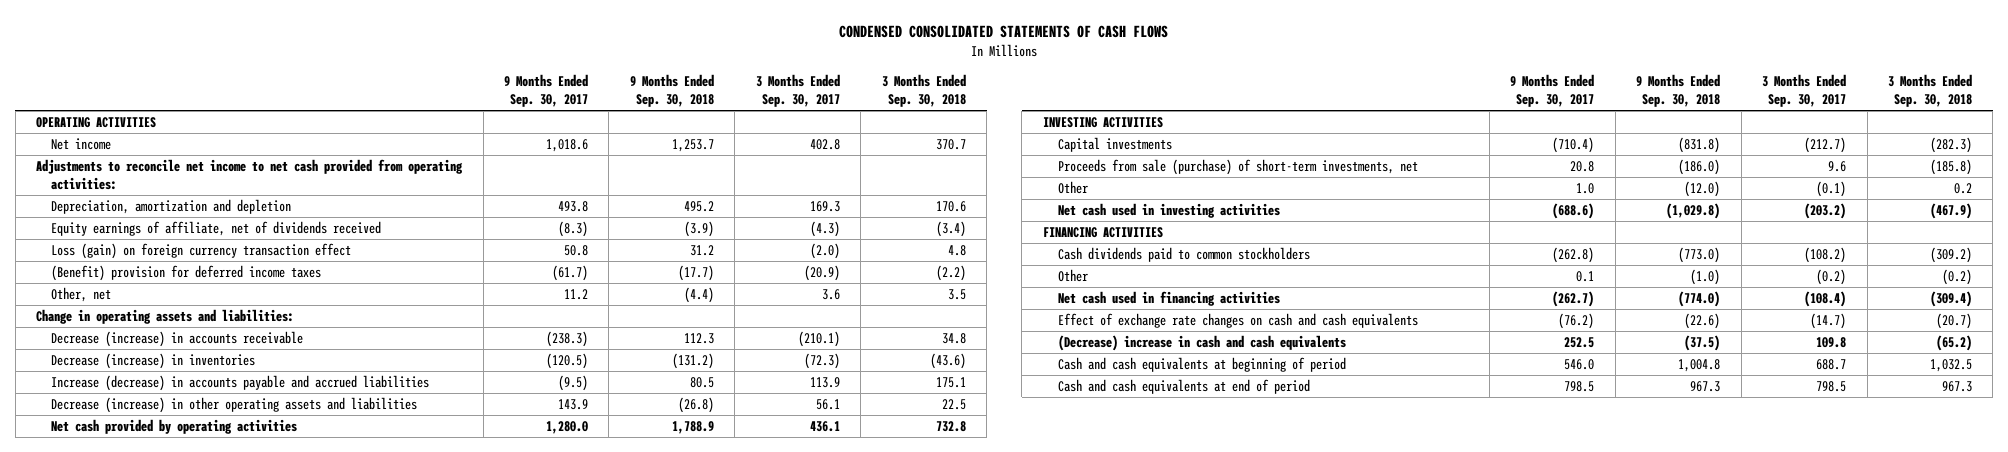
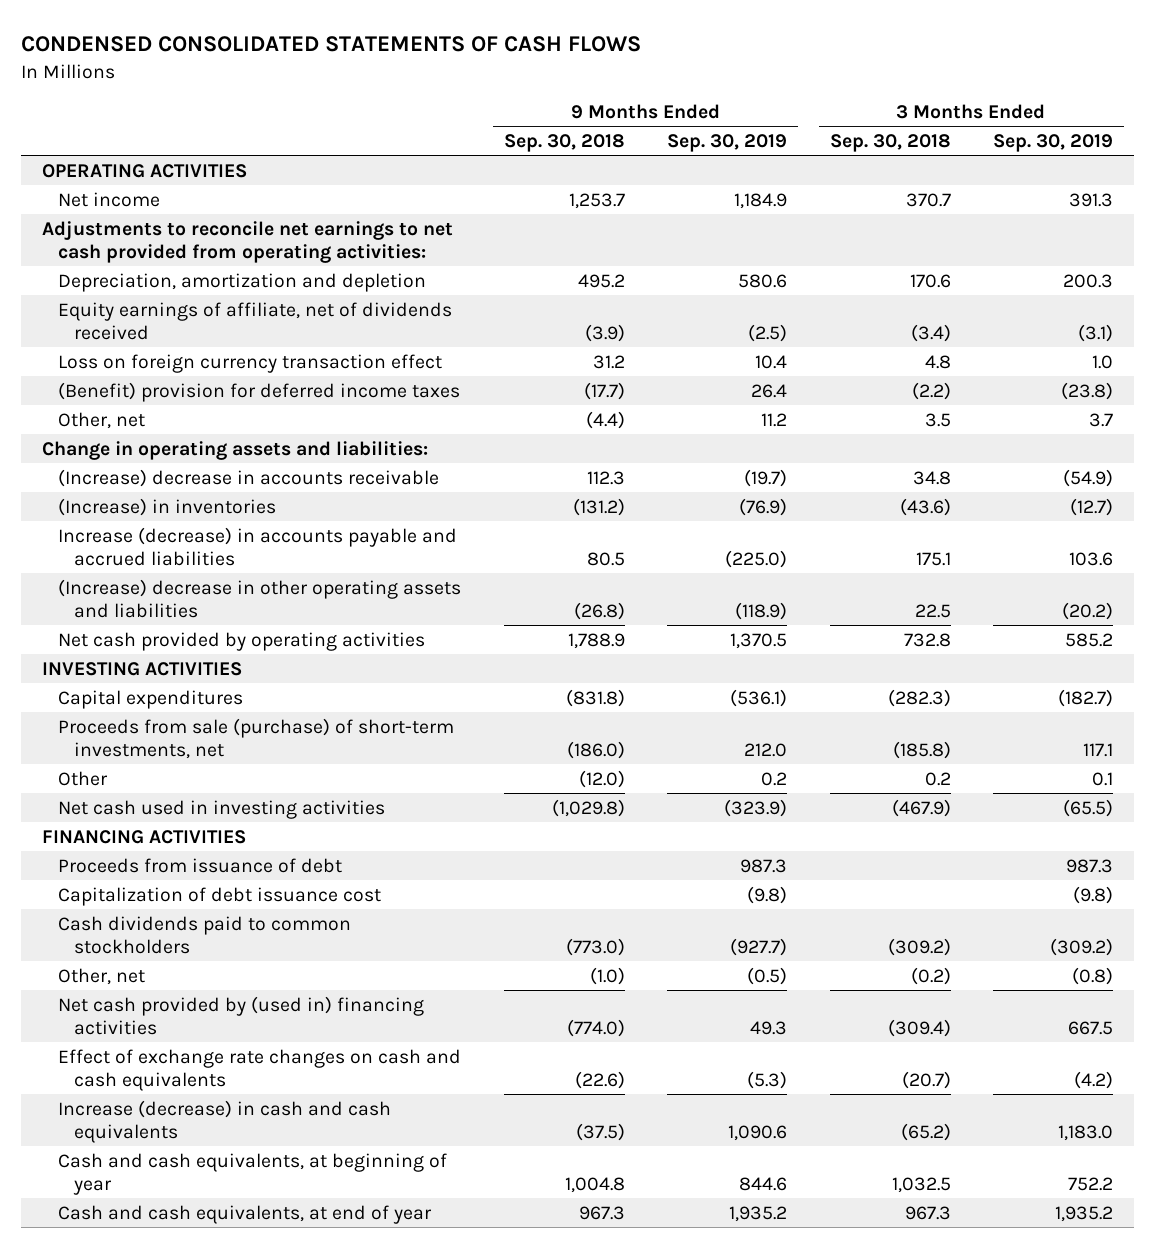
- | 9 Months Ended Sep. 30, 2017 | 9 Months Ended Sep. 30, 2018 | 3 Months Ended Sep. 30, 2017 | 3 Months Ended Sep. 30, 2018
+ | 9 Months Ended Sep. 30, 2018 | 9 Months Ended Sep. 30, 2019 | 3 Months Ended Sep. 30, 2018 | 3 Months Ended Sep. 30, 2019
- Adjustments to reconcile net income to net cash provided from operating activities:
+ Adjustments to reconcile net earnings to net cash provided from operating activities:
- Loss (gain) on foreign currency transaction effect | 50.8 | 31.2 | (2.0) | 4.8
+ Loss on foreign currency transaction effect | 31.2 | 10.4 | 4.8 | 1.0
- Decrease (increase) in accounts receivable | (238.3) | 112.3 | (210.1) | 34.8
- Decrease (increase) in inventories | (120.5) | (131.2) | (72.3) | (43.6)
+ (Increase) decrease in accounts receivable | 112.3 | (19.7) | 34.8 | (54.9)
+ (Increase) in inventories | (131.2) | (76.9) | (43.6) | (12.7)
- Decrease (increase) in other operating assets and liabilities | 143.9 | (26.8) | 56.1 | 22.5
+ (Increase) decrease in other operating assets and liabilities | (26.8) | (118.9) | 22.5 | (20.2)
- Capital investments | (710.4) | (831.8) | (212.7) | (282.3)
+ Capital expenditures | (831.8) | (536.1) | (282.3) | (182.7)
+ Proceeds from issuance of debt | | 987.3 | | 987.3
+ Capitalization of debt issuance cost | | (9.8) | | (9.8)
- Other | 0.1 | (1.0) | (0.2) | (0.2)
- Net cash used in financing activities | (262.7) | (774.0) | (108.4) | (309.4)
+ Other, net | (1.0) | (0.5) | (0.2) | (0.8)
+ Net cash provided by (used in) financing activities | (774.0) | 49.3 | (309.4) | 667.5
- (Decrease) increase in cash and cash equivalents | 252.5 | (37.5) | 109.8 | (65.2)
- Cash and cash equivalents at beginning of period | 546.0 | 1,004.8 | 688.7 | 1,032.5
- Cash and cash equivalents at end of period | 798.5 | 967.3 | 798.5 | 967.3
+ Increase (decrease) in cash and cash equivalents | (37.5) | 1,090.6 | (65.2) | 1,183.0
+ Cash and cash equivalents, at beginning of year | 1,004.8 | 844.6 | 1,032.5 | 752.2
+ Cash and cash equivalents, at end of year | 967.3 | 1,935.2 | 967.3 | 1,935.2

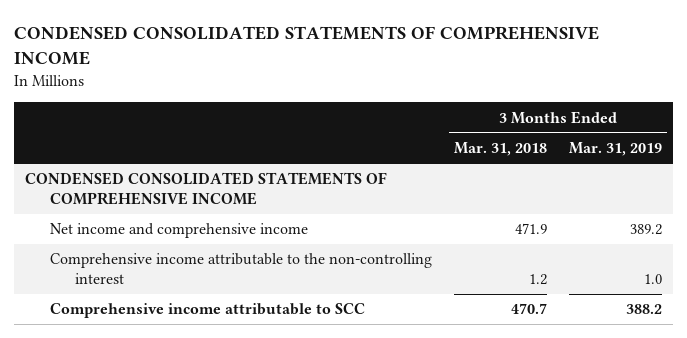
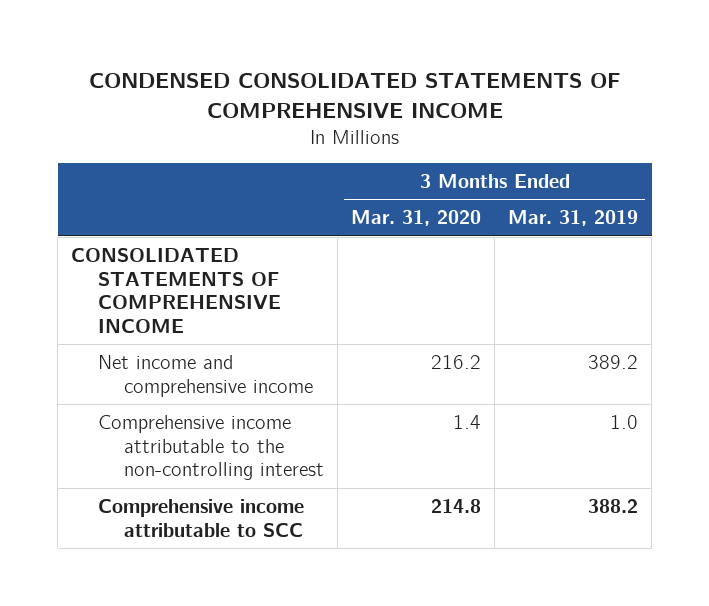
- | 3 Months Ended Mar. 31, 2018 | 3 Months Ended Mar. 31, 2019
+ | 3 Months Ended Mar. 31, 2020 | 3 Months Ended Mar. 31, 2019
- CONDENSED CONSOLIDATED STATEMENTS OF COMPREHENSIVE INCOME
+ CONSOLIDATED STATEMENTS OF COMPREHENSIVE INCOME

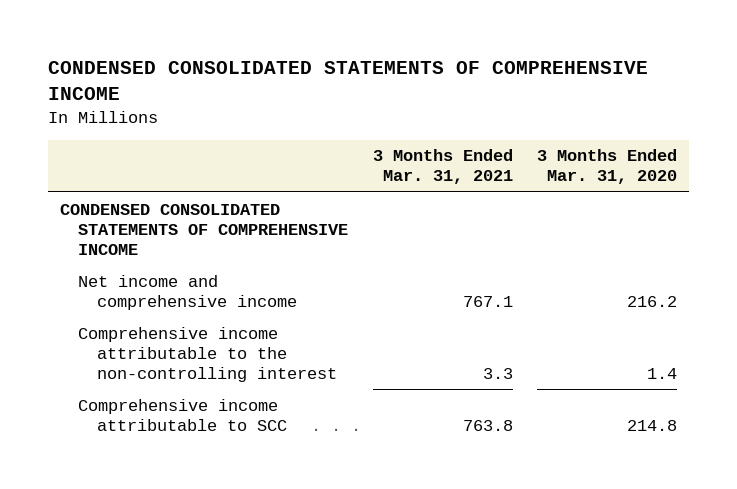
- | 3 Months Ended Mar. 31, 2020 | 3 Months Ended Mar. 31, 2019
+ | 3 Months Ended Mar. 31, 2021 | 3 Months Ended Mar. 31, 2020
- CONSOLIDATED STATEMENTS OF COMPREHENSIVE INCOME
+ CONDENSED CONSOLIDATED STATEMENTS OF COMPREHENSIVE INCOME

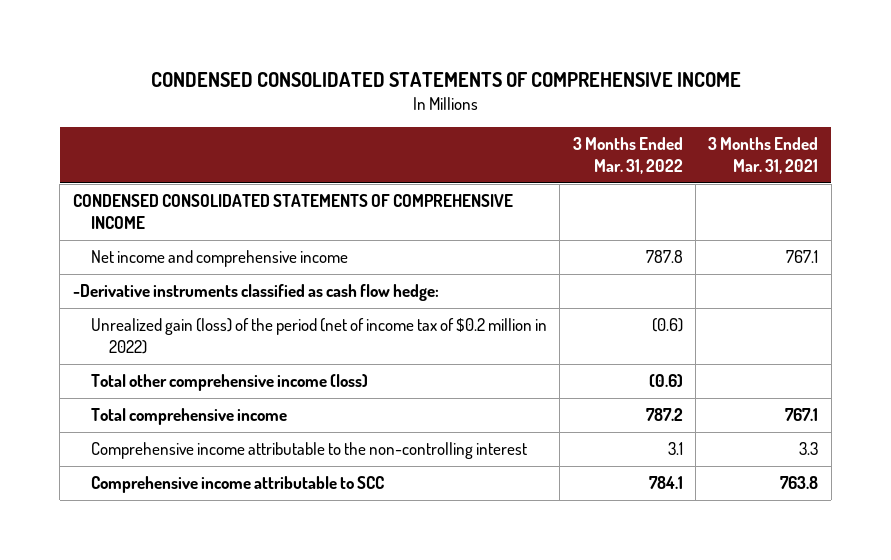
- | 3 Months Ended Mar. 31, 2021 | 3 Months Ended Mar. 31, 2020
+ | 3 Months Ended Mar. 31, 2022 | 3 Months Ended Mar. 31, 2021
+ -Derivative instruments classified as cash flow hedge:
+ Unrealized gain (loss) of the period (net of income tax of $0.2 million in 2022) | (0.6) |
+ Total other comprehensive income (loss) | (0.6) |
+ Total comprehensive income | 787.2 | 767.1

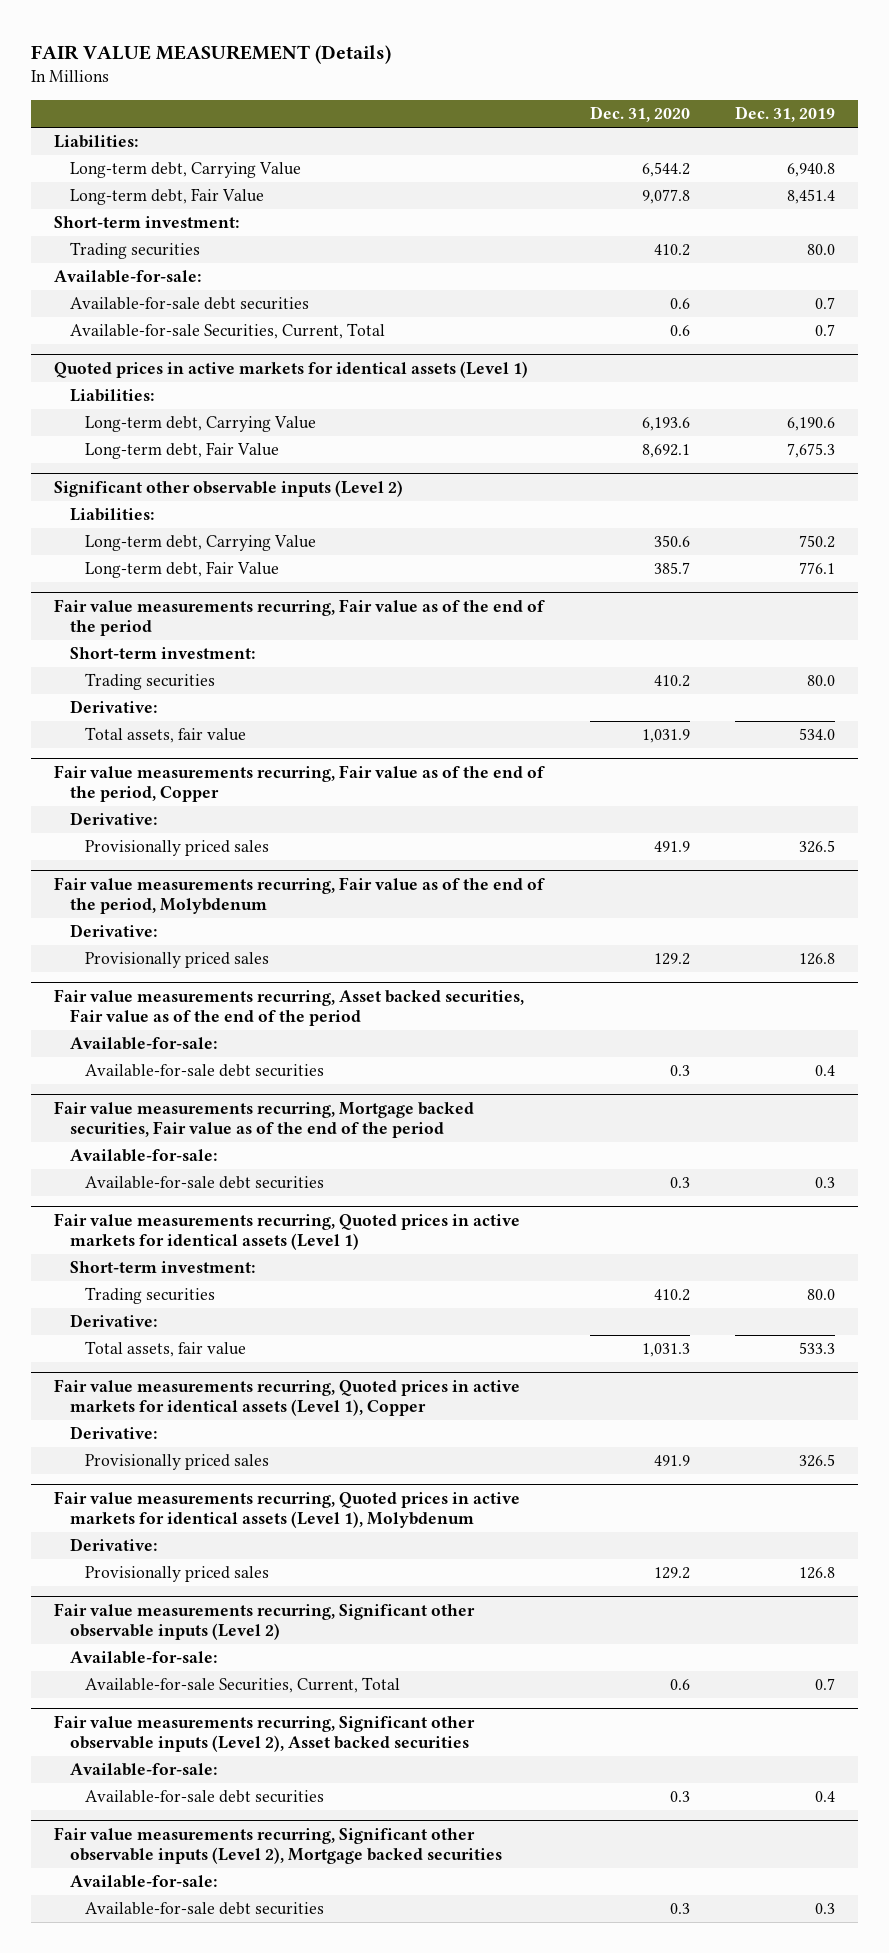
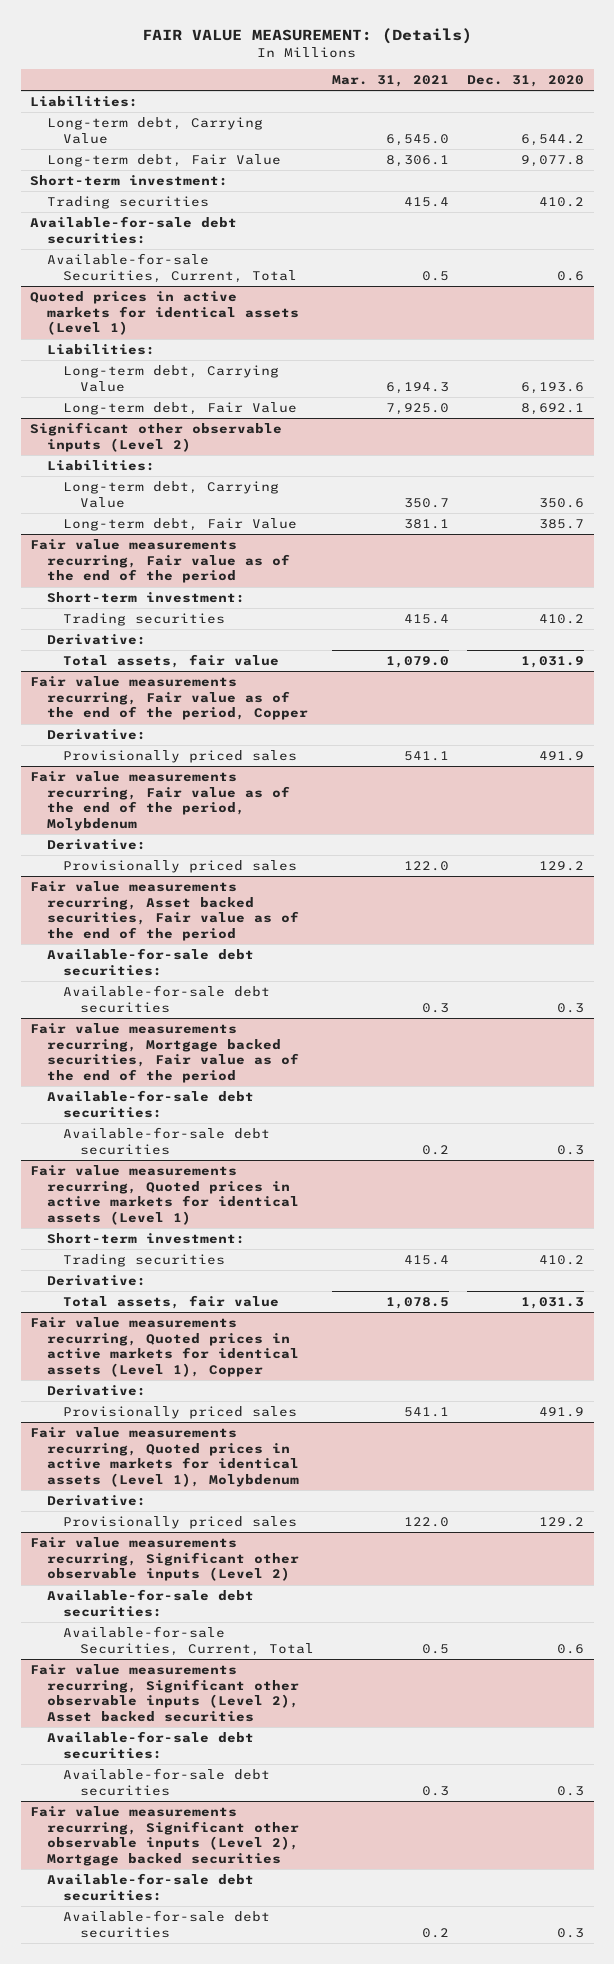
- FAIR VALUE MEASUREMENT (Details)
+ FAIR VALUE MEASUREMENT: (Details)
- | Dec. 31, 2020 | Dec. 31, 2019
+ | Mar. 31, 2021 | Dec. 31, 2020
- Available-for-sale:
- Available-for-sale debt securities | 0.6 | 0.7
+ Available-for-sale debt securities:
@ Fair value measurements recurring, Asset backed securities, Fair value as of the end of the period
- Available-for-sale:
+ Available-for-sale debt securities:
@ Fair value measurements recurring, Mortgage backed securities, Fair value as of the end of the period
- Available-for-sale:
+ Available-for-sale debt securities:
@ Fair value measurements recurring, Significant other observable inputs (Level 2)
- Available-for-sale:
+ Available-for-sale debt securities:
@ Fair value measurements recurring, Significant other observable inputs (Level 2), Asset backed securities
- Available-for-sale:
+ Available-for-sale debt securities:
@ Fair value measurements recurring, Significant other observable inputs (Level 2), Mortgage backed securities
- Available-for-sale:
+ Available-for-sale debt securities:

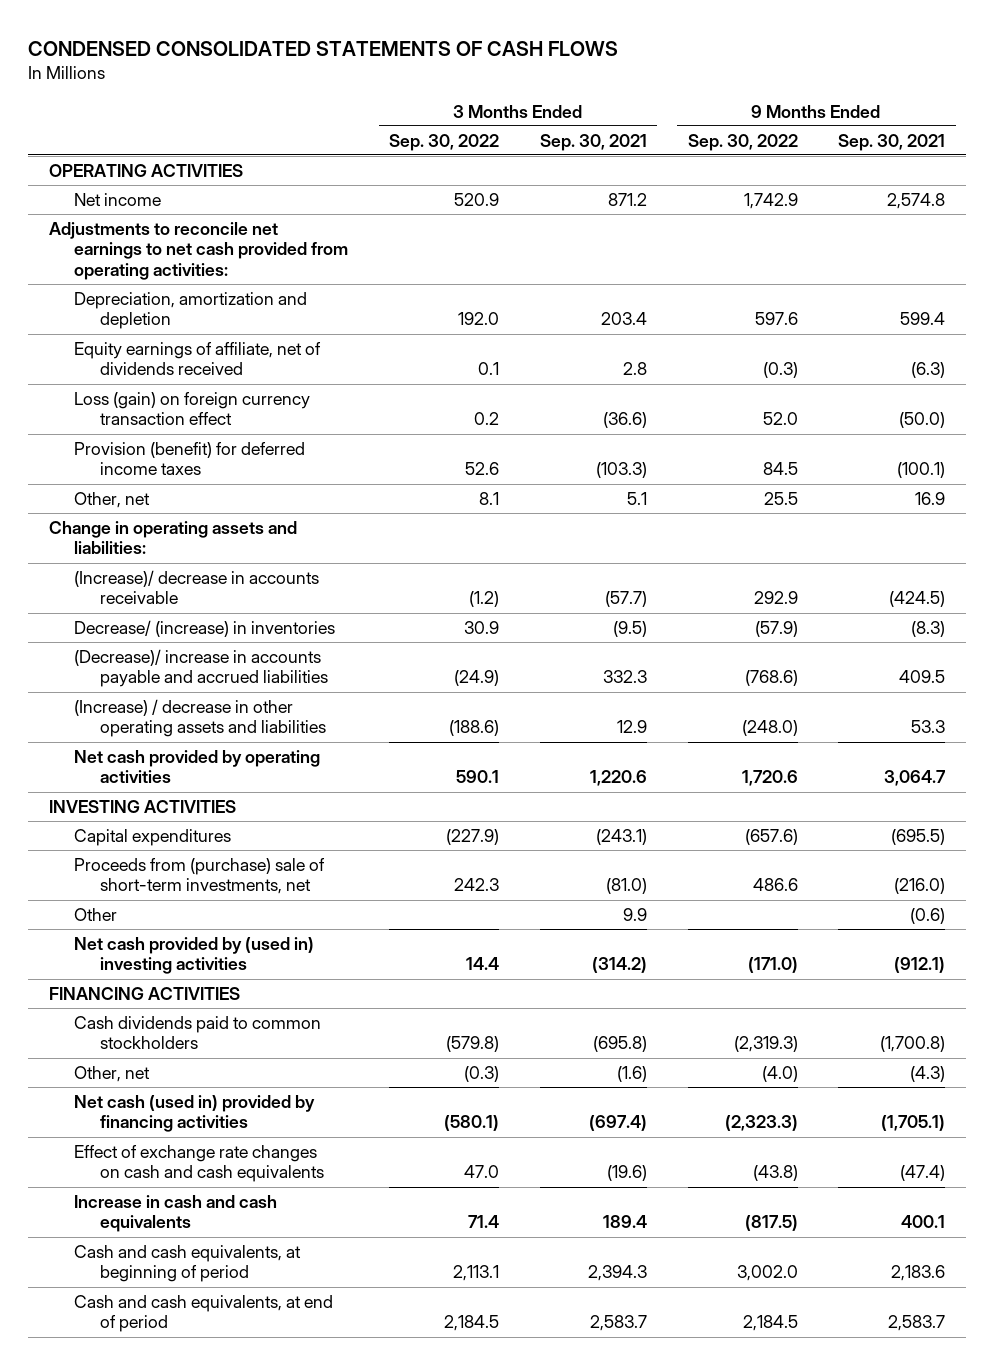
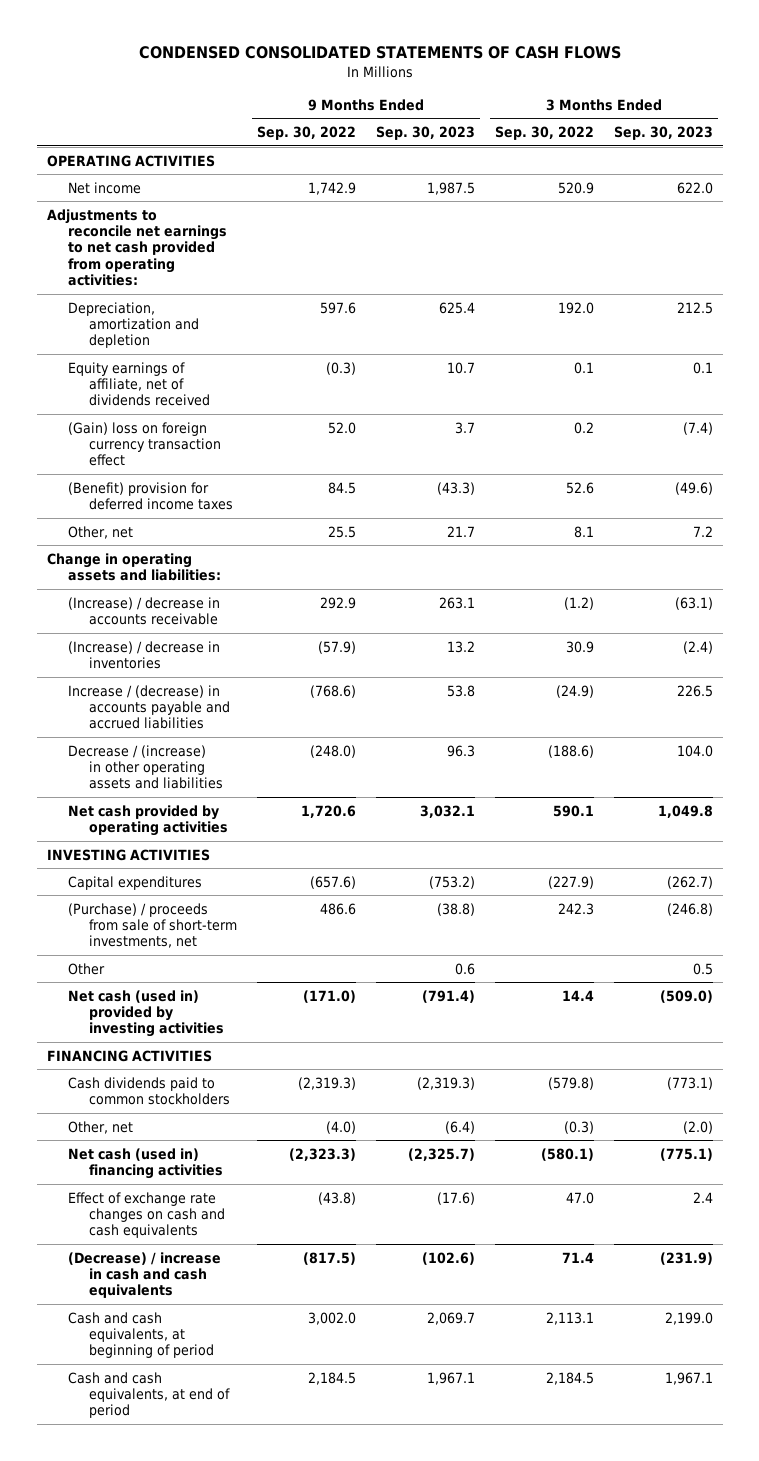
- | 3 Months Ended Sep. 30, 2022 | 3 Months Ended Sep. 30, 2021 | 9 Months Ended Sep. 30, 2022 | 9 Months Ended Sep. 30, 2021
+ | 9 Months Ended Sep. 30, 2022 | 9 Months Ended Sep. 30, 2023 | 3 Months Ended Sep. 30, 2022 | 3 Months Ended Sep. 30, 2023
- Loss (gain) on foreign currency transaction effect | 0.2 | (36.6) | 52.0 | (50.0)
- Provision (benefit) for deferred income taxes | 52.6 | (103.3) | 84.5 | (100.1)
+ (Gain) loss on foreign currency transaction effect | 52.0 | 3.7 | 0.2 | (7.4)
+ (Benefit) provision for deferred income taxes | 84.5 | (43.3) | 52.6 | (49.6)
- (Increase)/ decrease in accounts receivable | (1.2) | (57.7) | 292.9 | (424.5)
- Decrease/ (increase) in inventories | 30.9 | (9.5) | (57.9) | (8.3)
- (Decrease)/ increase in accounts payable and accrued liabilities | (24.9) | 332.3 | (768.6) | 409.5
- (Increase) / decrease in other operating assets and liabilities | (188.6) | 12.9 | (248.0) | 53.3
+ (Increase) / decrease in accounts receivable | 292.9 | 263.1 | (1.2) | (63.1)
+ (Increase) / decrease in inventories | (57.9) | 13.2 | 30.9 | (2.4)
+ Increase / (decrease) in accounts payable and accrued liabilities | (768.6) | 53.8 | (24.9) | 226.5
+ Decrease / (increase) in other operating assets and liabilities | (248.0) | 96.3 | (188.6) | 104.0
- Proceeds from (purchase) sale of short-term investments, net | 242.3 | (81.0) | 486.6 | (216.0)
+ (Purchase) / proceeds from sale of short-term investments, net | 486.6 | (38.8) | 242.3 | (246.8)
- Net cash provided by (used in) investing activities | 14.4 | (314.2) | (171.0) | (912.1)
+ Net cash (used in) provided by investing activities | (171.0) | (791.4) | 14.4 | (509.0)
- Net cash (used in) provided by financing activities | (580.1) | (697.4) | (2,323.3) | (1,705.1)
+ Net cash (used in) financing activities | (2,323.3) | (2,325.7) | (580.1) | (775.1)
- Increase in cash and cash equivalents | 71.4 | 189.4 | (817.5) | 400.1
+ (Decrease) / increase in cash and cash equivalents | (817.5) | (102.6) | 71.4 | (231.9)

